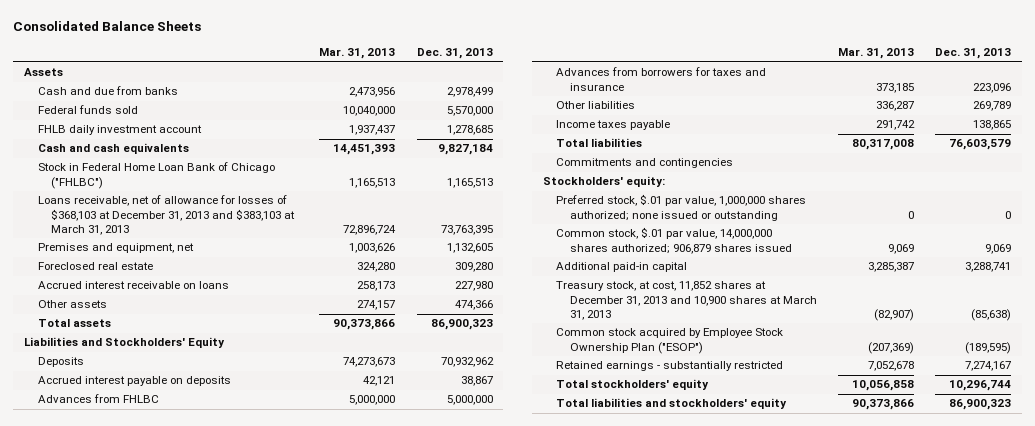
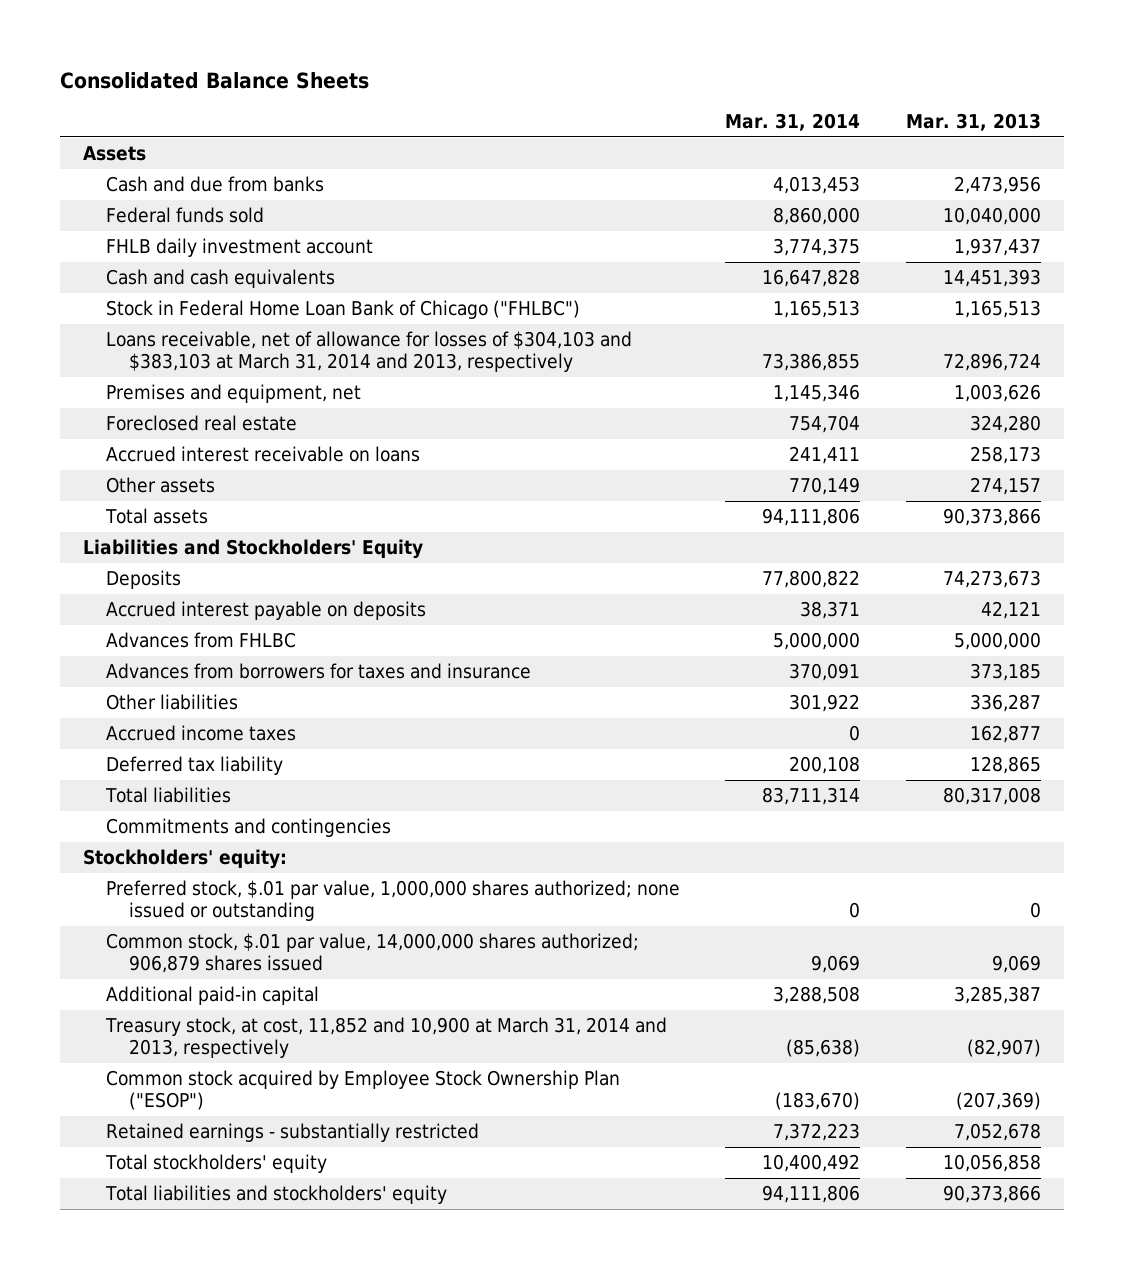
- | Mar. 31, 2013 | Dec. 31, 2013
+ | Mar. 31, 2014 | Mar. 31, 2013
- Loans receivable, net of allowance for losses of $368,103 at December 31, 2013 and $383,103 at March 31, 2013 | 72,896,724 | 73,763,395
+ Loans receivable, net of allowance for losses of $304,103 and $383,103 at March 31, 2014 and 2013, respectively | 73,386,855 | 72,896,724
- Income taxes payable | 291,742 | 138,865
+ Accrued income taxes | 0 | 162,877
+ Deferred tax liability | 200,108 | 128,865
- Treasury stock, at cost, 11,852 shares at December 31, 2013 and 10,900 shares at March 31, 2013 | (82,907) | (85,638)
+ Treasury stock, at cost, 11,852 and 10,900 at March 31, 2014 and 2013, respectively | (85,638) | (82,907)

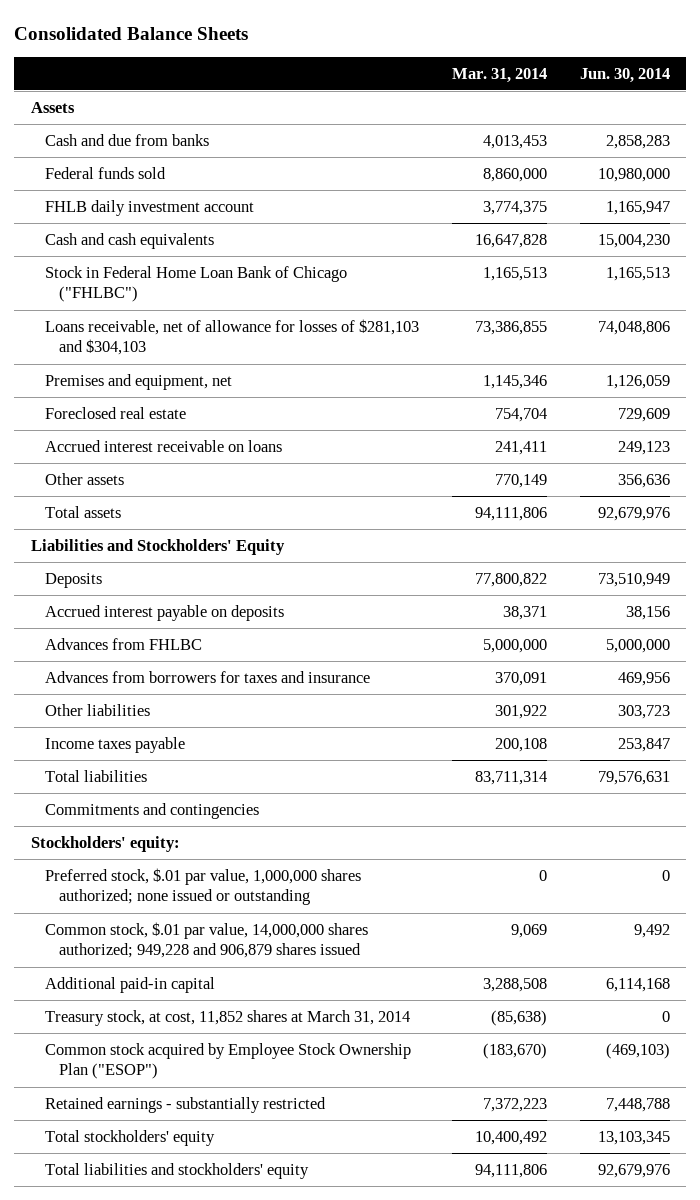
- | Mar. 31, 2014 | Mar. 31, 2013
+ | Mar. 31, 2014 | Jun. 30, 2014
- Loans receivable, net of allowance for losses of $304,103 and $383,103 at March 31, 2014 and 2013, respectively | 73,386,855 | 72,896,724
+ Loans receivable, net of allowance for losses of $281,103 and $304,103 | 73,386,855 | 74,048,806
- Accrued income taxes | 0 | 162,877
- Deferred tax liability | 200,108 | 128,865
+ Income taxes payable | 200,108 | 253,847
- Common stock, $.01 par value, 14,000,000 shares authorized; 906,879 shares issued | 9,069 | 9,069
+ Common stock, $.01 par value, 14,000,000 shares authorized; 949,228 and 906,879 shares issued | 9,069 | 9,492
- Treasury stock, at cost, 11,852 and 10,900 at March 31, 2014 and 2013, respectively | (85,638) | (82,907)
+ Treasury stock, at cost, 11,852 shares at March 31, 2014 | (85,638) | 0

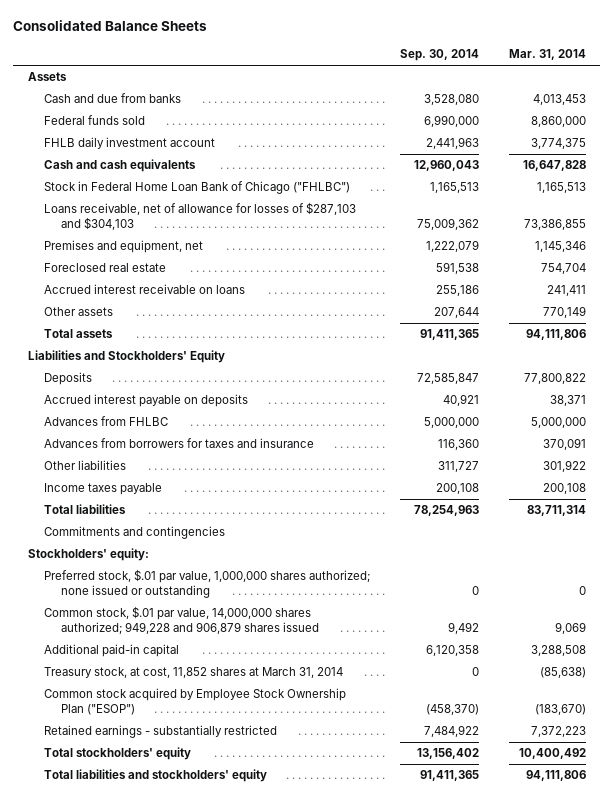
- | Mar. 31, 2014 | Jun. 30, 2014
+ | Sep. 30, 2014 | Mar. 31, 2014
- Loans receivable, net of allowance for losses of $281,103 and $304,103 | 73,386,855 | 74,048,806
+ Loans receivable, net of allowance for losses of $287,103 and $304,103 | 75,009,362 | 73,386,855

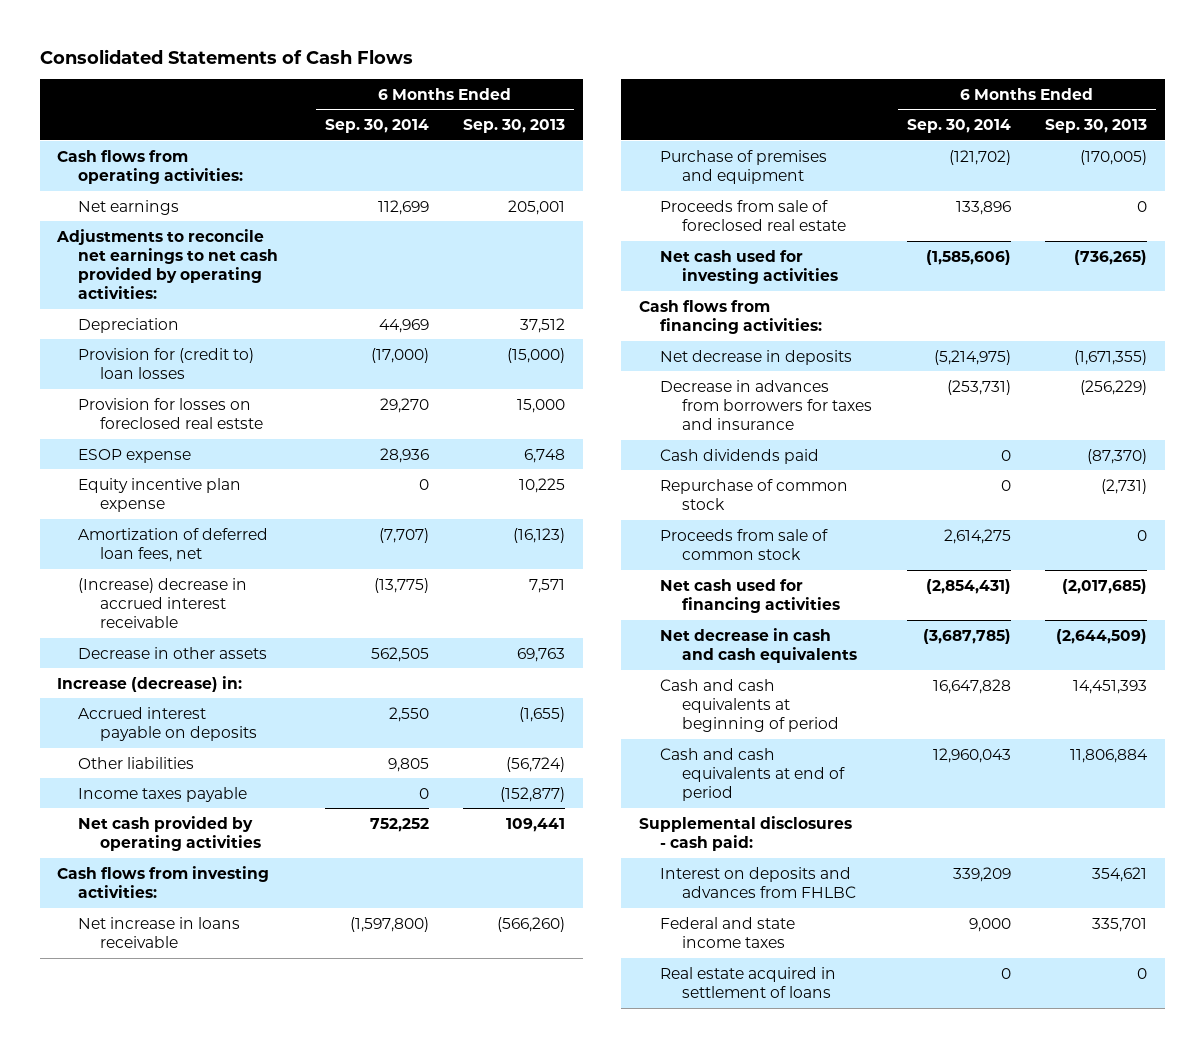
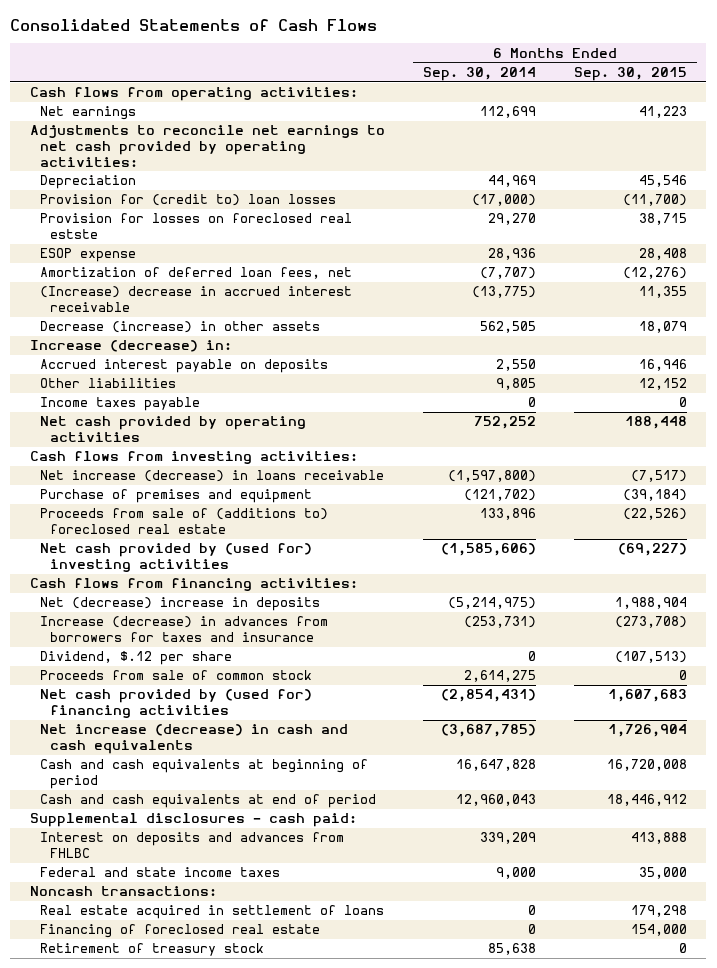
- | 6 Months Ended Sep. 30, 2014 | 6 Months Ended Sep. 30, 2013
+ | 6 Months Ended Sep. 30, 2014 | 6 Months Ended Sep. 30, 2015
- Equity incentive plan expense | 0 | 10,225
- Decrease in other assets | 562,505 | 69,763
+ Decrease (increase) in other assets | 562,505 | 18,079
- Net increase in loans receivable | (1,597,800) | (566,260)
+ Net increase (decrease) in loans receivable | (1,597,800) | (7,517)
- Proceeds from sale of foreclosed real estate | 133,896 | 0
- Net cash used for investing activities | (1,585,606) | (736,265)
+ Proceeds from sale of (additions to) foreclosed real estate | 133,896 | (22,526)
+ Net cash provided by (used for) investing activities | (1,585,606) | (69,227)
- Net decrease in deposits | (5,214,975) | (1,671,355)
- Decrease in advances from borrowers for taxes and insurance | (253,731) | (256,229)
- Cash dividends paid | 0 | (87,370)
- Repurchase of common stock | 0 | (2,731)
+ Net (decrease) increase in deposits | (5,214,975) | 1,988,904
+ Increase (decrease) in advances from borrowers for taxes and insurance | (253,731) | (273,708)
+ Dividend, $.12 per share | 0 | (107,513)
- Net cash used for financing activities | (2,854,431) | (2,017,685)
- Net decrease in cash and cash equivalents | (3,687,785) | (2,644,509)
+ Net cash provided by (used for) financing activities | (2,854,431) | 1,607,683
+ Net increase (decrease) in cash and cash equivalents | (3,687,785) | 1,726,904
+ Noncash transactions:
+ Financing of foreclosed real estate | 0 | 154,000
+ Retirement of treasury stock | 85,638 | 0

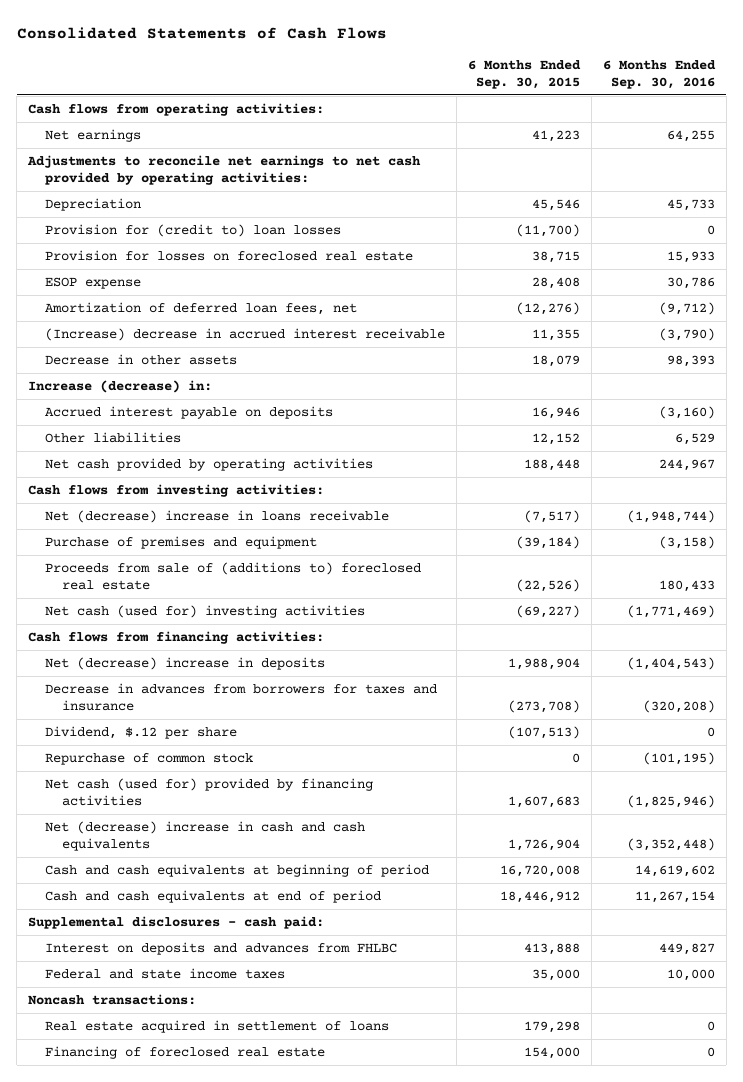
- | 6 Months Ended Sep. 30, 2014 | 6 Months Ended Sep. 30, 2015
+ | 6 Months Ended Sep. 30, 2015 | 6 Months Ended Sep. 30, 2016
- Provision for losses on foreclosed real estste | 29,270 | 38,715
+ Provision for losses on foreclosed real estate | 38,715 | 15,933
- Decrease (increase) in other assets | 562,505 | 18,079
+ Decrease in other assets | 18,079 | 98,393
- Income taxes payable | 0 | 0
- Net increase (decrease) in loans receivable | (1,597,800) | (7,517)
+ Net (decrease) increase in loans receivable | (7,517) | (1,948,744)
- Net cash provided by (used for) investing activities | (1,585,606) | (69,227)
+ Net cash (used for) investing activities | (69,227) | (1,771,469)
- Increase (decrease) in advances from borrowers for taxes and insurance | (253,731) | (273,708)
+ Decrease in advances from borrowers for taxes and insurance | (273,708) | (320,208)
- Proceeds from sale of common stock | 2,614,275 | 0
- Net cash provided by (used for) financing activities | (2,854,431) | 1,607,683
- Net increase (decrease) in cash and cash equivalents | (3,687,785) | 1,726,904
+ Repurchase of common stock | 0 | (101,195)
+ Net cash (used for) provided by financing activities | 1,607,683 | (1,825,946)
+ Net (decrease) increase in cash and cash equivalents | 1,726,904 | (3,352,448)
- Retirement of treasury stock | 85,638 | 0

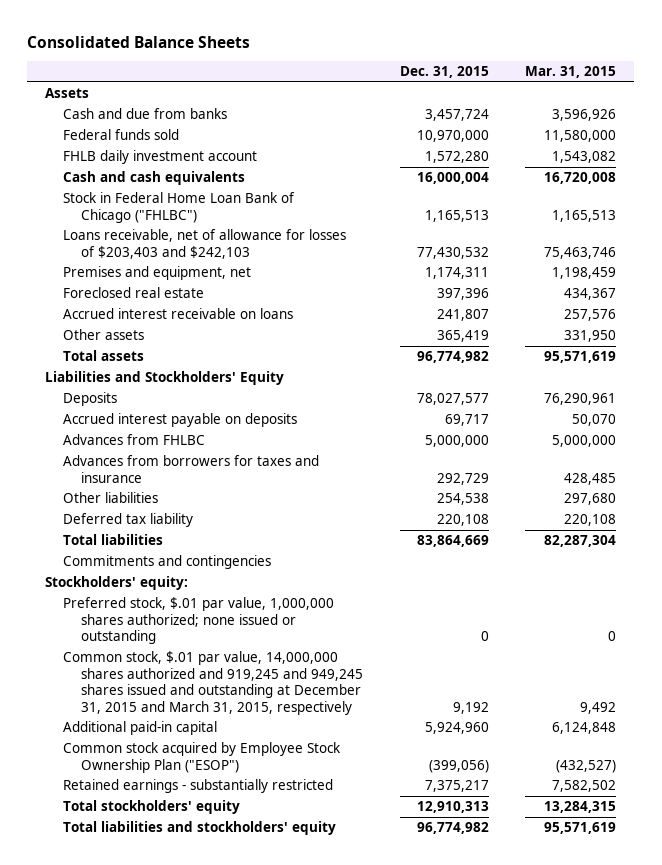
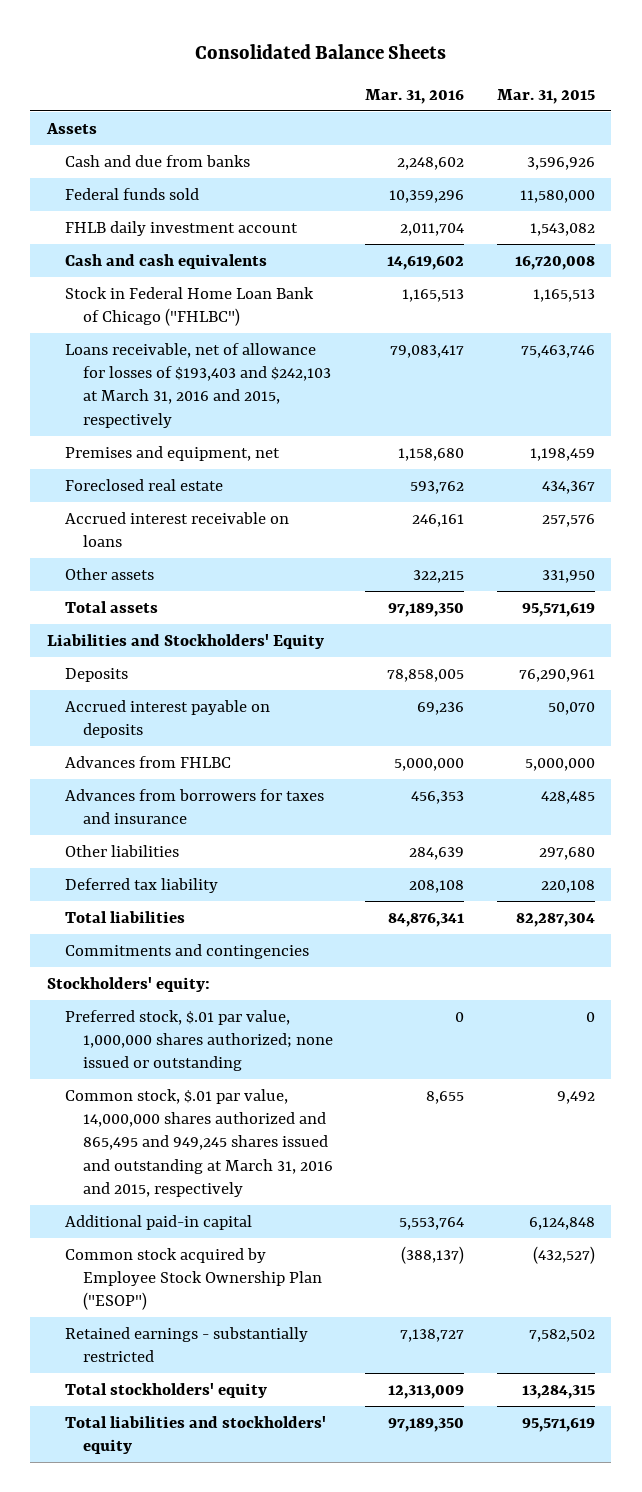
- | Dec. 31, 2015 | Mar. 31, 2015
+ | Mar. 31, 2016 | Mar. 31, 2015
- Loans receivable, net of allowance for losses of $203,403 and $242,103 | 77,430,532 | 75,463,746
+ Loans receivable, net of allowance for losses of $193,403 and $242,103 at March 31, 2016 and 2015, respectively | 79,083,417 | 75,463,746
- Common stock, $.01 par value, 14,000,000 shares authorized and 919,245 and 949,245 shares issued and outstanding at December 31, 2015 and March 31, 2015, respectively | 9,192 | 9,492
+ Common stock, $.01 par value, 14,000,000 shares authorized and 865,495 and 949,245 shares issued and outstanding at March 31, 2016 and 2015, respectively | 8,655 | 9,492

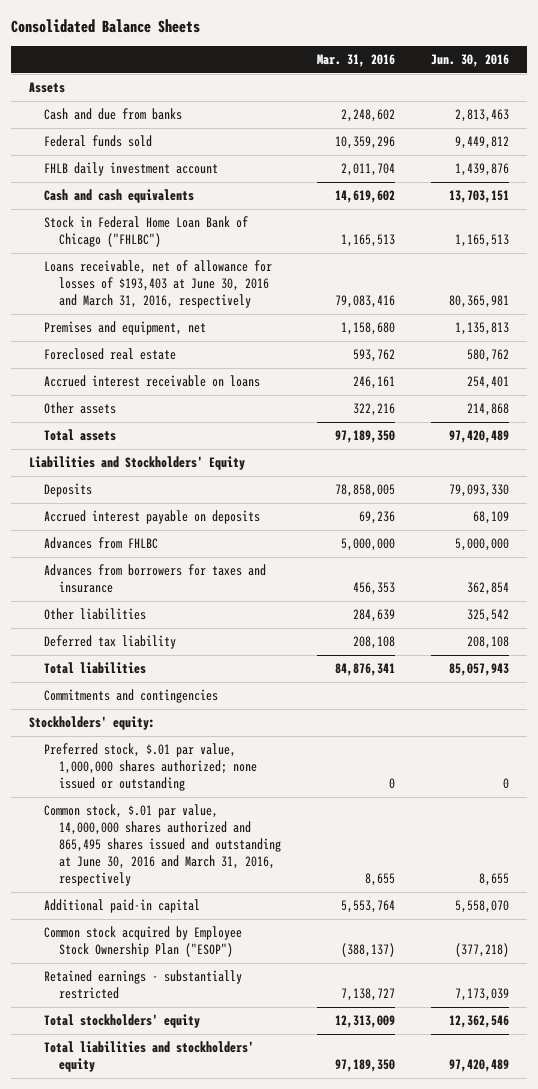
- | Mar. 31, 2016 | Mar. 31, 2015
+ | Mar. 31, 2016 | Jun. 30, 2016
- Loans receivable, net of allowance for losses of $193,403 and $242,103 at March 31, 2016 and 2015, respectively | 79,083,417 | 75,463,746
+ Loans receivable, net of allowance for losses of $193,403 at June 30, 2016 and March 31, 2016, respectively | 79,083,416 | 80,365,981
- Other assets | 322,215 | 331,950
+ Other assets | 322,216 | 214,868
- Common stock, $.01 par value, 14,000,000 shares authorized and 865,495 and 949,245 shares issued and outstanding at March 31, 2016 and 2015, respectively | 8,655 | 9,492
+ Common stock, $.01 par value, 14,000,000 shares authorized and 865,495 shares issued and outstanding at June 30, 2016 and March 31, 2016, respectively | 8,655 | 8,655

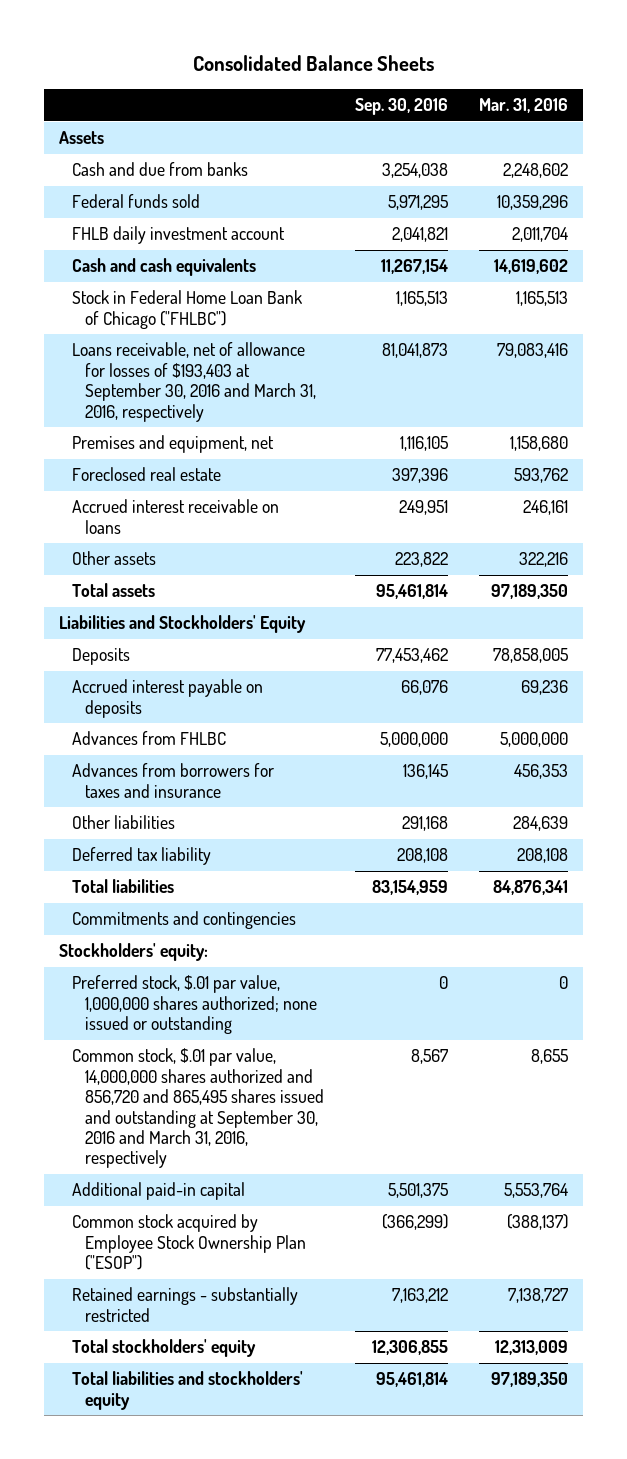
- | Mar. 31, 2016 | Jun. 30, 2016
+ | Sep. 30, 2016 | Mar. 31, 2016
- Loans receivable, net of allowance for losses of $193,403 at June 30, 2016 and March 31, 2016, respectively | 79,083,416 | 80,365,981
+ Loans receivable, net of allowance for losses of $193,403 at September 30, 2016 and March 31, 2016, respectively | 81,041,873 | 79,083,416
- Common stock, $.01 par value, 14,000,000 shares authorized and 865,495 shares issued and outstanding at June 30, 2016 and March 31, 2016, respectively | 8,655 | 8,655
+ Common stock, $.01 par value, 14,000,000 shares authorized and 856,720 and 865,495 shares issued and outstanding at September 30, 2016 and March 31, 2016, respectively | 8,567 | 8,655

